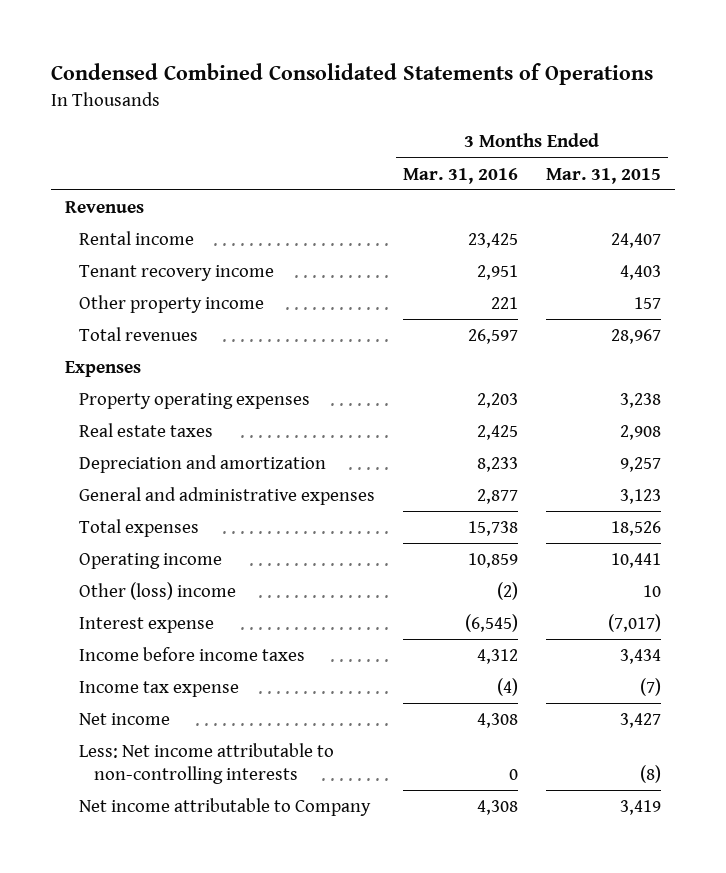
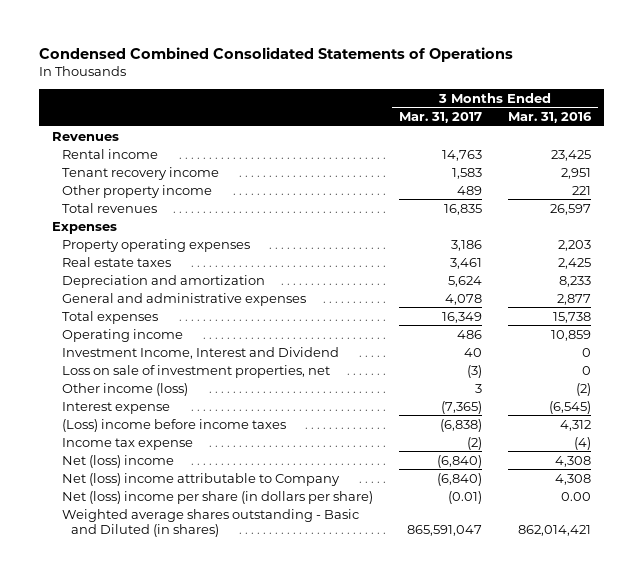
- | 3 Months Ended Mar. 31, 2016 | 3 Months Ended Mar. 31, 2015
+ | 3 Months Ended Mar. 31, 2017 | 3 Months Ended Mar. 31, 2016
- Other (loss) income | (2) | 10
+ Investment Income, Interest and Dividend | 40 | 0
+ Loss on sale of investment properties, net | (3) | 0
+ Other income (loss) | 3 | (2)
- Income before income taxes | 4,312 | 3,434
+ (Loss) income before income taxes | (6,838) | 4,312
- Net income | 4,308 | 3,427
- Less: Net income attributable to non-controlling interests | 0 | (8)
- Net income attributable to Company | 4,308 | 3,419
+ Net (loss) income | (6,840) | 4,308
+ Net (loss) income attributable to Company | (6,840) | 4,308
+ Net (loss) income per share (in dollars per share) | (0.01) | 0.00
+ Weighted average shares outstanding - Basic and Diluted (in shares) | 865,591,047 | 862,014,421

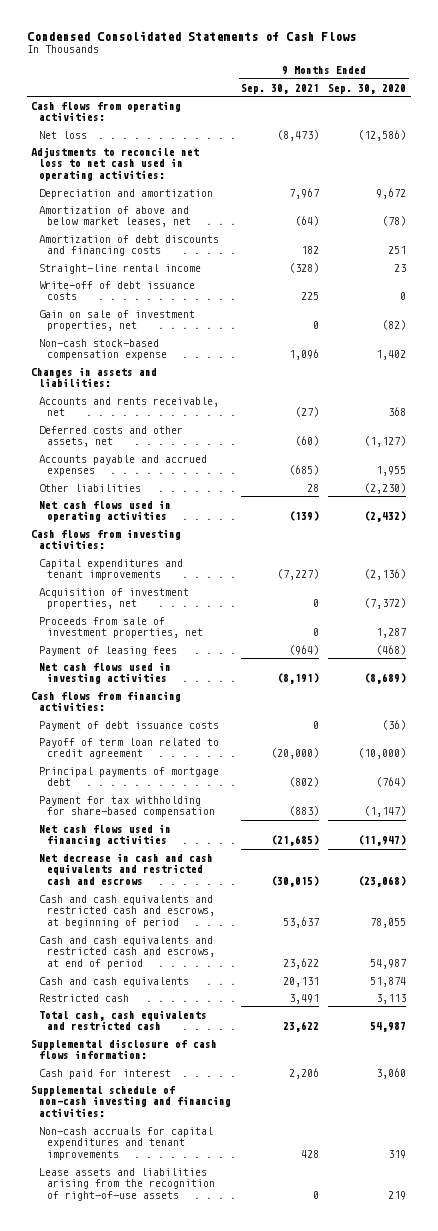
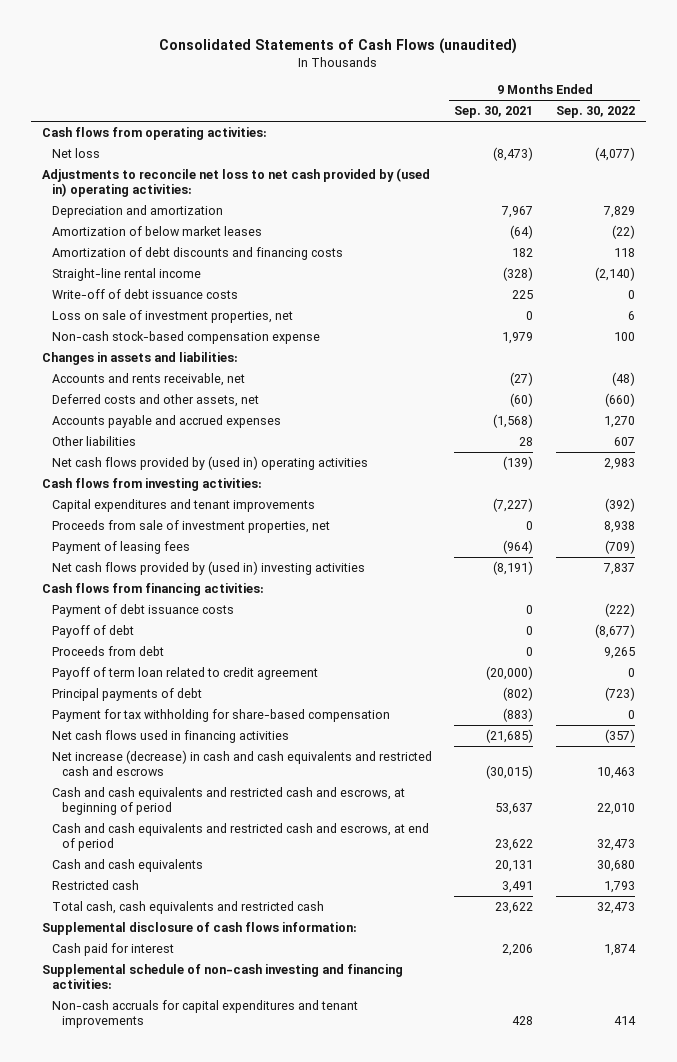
- Condensed Consolidated Statements of Cash Flows
+ Consolidated Statements of Cash Flows (unaudited)
- | 9 Months Ended Sep. 30, 2021 | 9 Months Ended Sep. 30, 2020
+ | 9 Months Ended Sep. 30, 2021 | 9 Months Ended Sep. 30, 2022
- Adjustments to reconcile net loss to net cash used in operating activities:
+ Adjustments to reconcile net loss to net cash provided by (used in) operating activities:
- Amortization of above and below market leases, net | (64) | (78)
+ Amortization of below market leases | (64) | (22)
- Gain on sale of investment properties, net | 0 | (82)
- Non-cash stock-based compensation expense | 1,096 | 1,402
+ Loss on sale of investment properties, net | 0 | 6
+ Non-cash stock-based compensation expense | 1,979 | 100
- Accounts payable and accrued expenses | (685) | 1,955
+ Accounts payable and accrued expenses | (1,568) | 1,270
- Net cash flows used in operating activities | (139) | (2,432)
+ Net cash flows provided by (used in) operating activities | (139) | 2,983
- Acquisition of investment properties, net | 0 | (7,372)
- Net cash flows used in investing activities | (8,191) | (8,689)
+ Net cash flows provided by (used in) investing activities | (8,191) | 7,837
+ Payoff of debt | 0 | (8,677)
+ Proceeds from debt | 0 | 9,265
- Principal payments of mortgage debt | (802) | (764)
+ Principal payments of debt | (802) | (723)
- Net decrease in cash and cash equivalents and restricted cash and escrows | (30,015) | (23,068)
+ Net increase (decrease) in cash and cash equivalents and restricted cash and escrows | (30,015) | 10,463
- Lease assets and liabilities arising from the recognition of right-of-use assets | 0 | 219

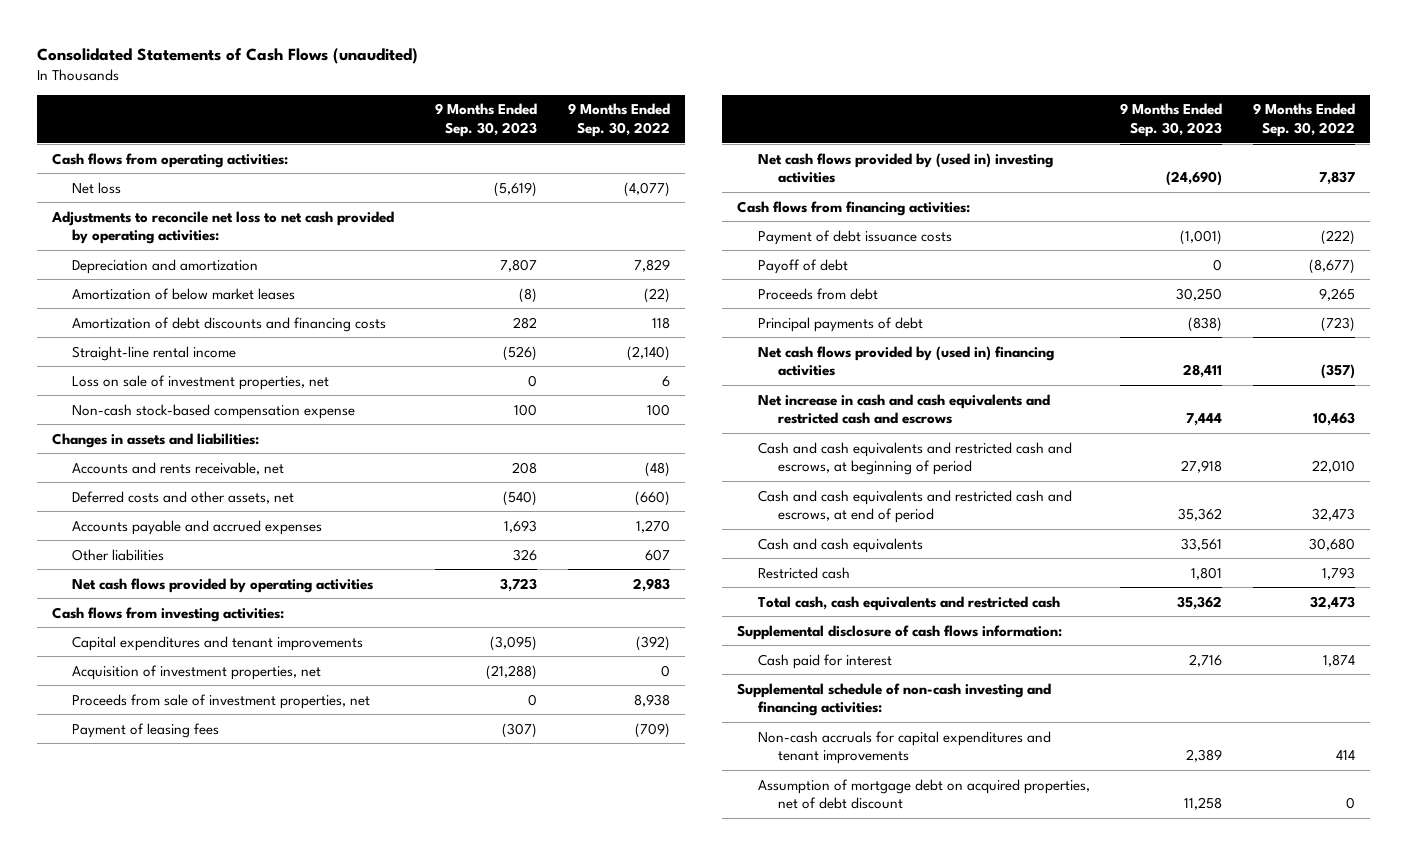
- | 9 Months Ended Sep. 30, 2021 | 9 Months Ended Sep. 30, 2022
+ | 9 Months Ended Sep. 30, 2023 | 9 Months Ended Sep. 30, 2022
- Adjustments to reconcile net loss to net cash provided by (used in) operating activities:
+ Adjustments to reconcile net loss to net cash provided by operating activities:
- Write-off of debt issuance costs | 225 | 0
- Net cash flows provided by (used in) operating activities | (139) | 2,983
+ Net cash flows provided by operating activities | 3,723 | 2,983
+ Acquisition of investment properties, net | (21,288) | 0
- Payoff of term loan related to credit agreement | (20,000) | 0
- Payment for tax withholding for share-based compensation | (883) | 0
- Net cash flows used in financing activities | (21,685) | (357)
- Net increase (decrease) in cash and cash equivalents and restricted cash and escrows | (30,015) | 10,463
+ Net cash flows provided by (used in) financing activities | 28,411 | (357)
+ Net increase in cash and cash equivalents and restricted cash and escrows | 7,444 | 10,463
+ Assumption of mortgage debt on acquired properties, net of debt discount | 11,258 | 0

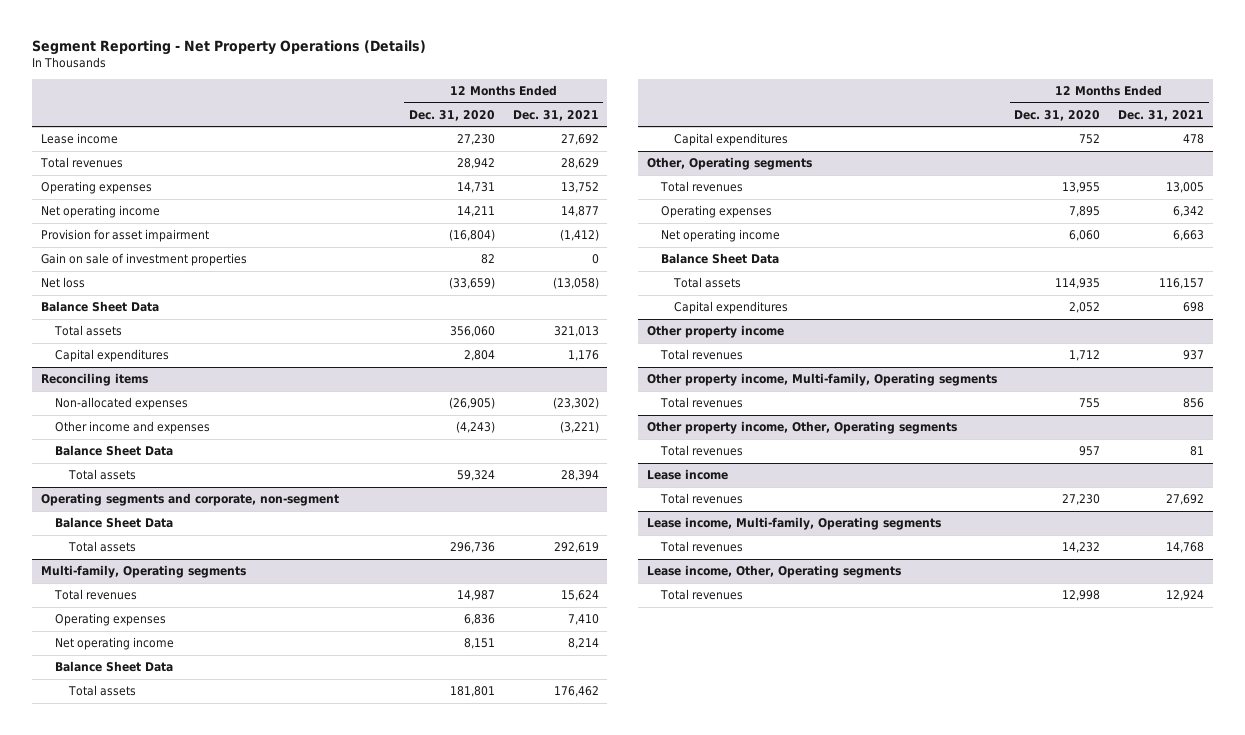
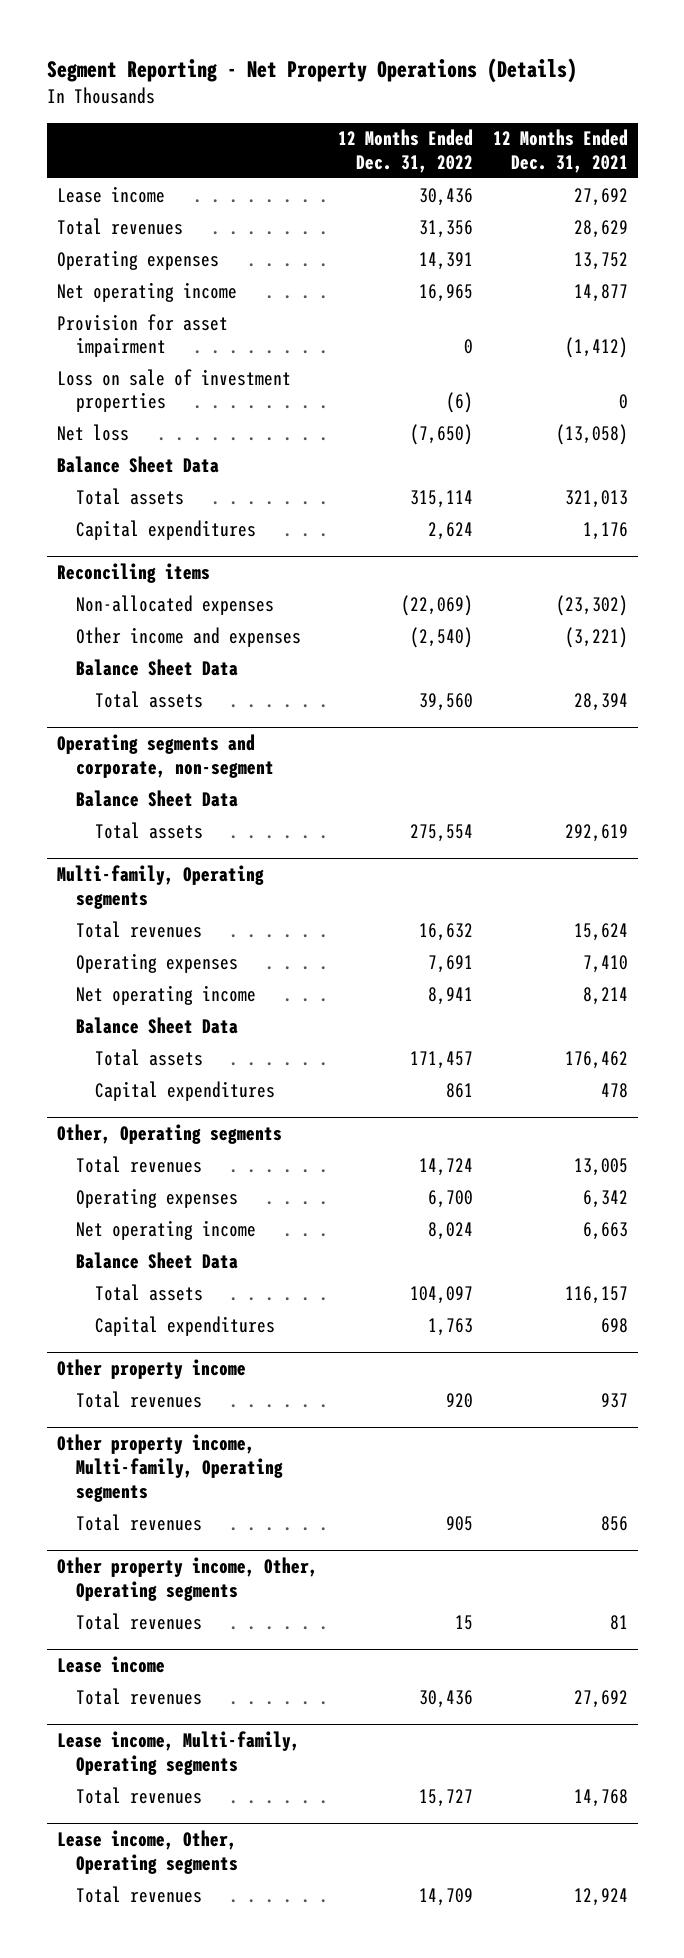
- | 12 Months Ended Dec. 31, 2020 | 12 Months Ended Dec. 31, 2021
+ | 12 Months Ended Dec. 31, 2022 | 12 Months Ended Dec. 31, 2021
- Gain on sale of investment properties | 82 | 0
+ Loss on sale of investment properties | (6) | 0

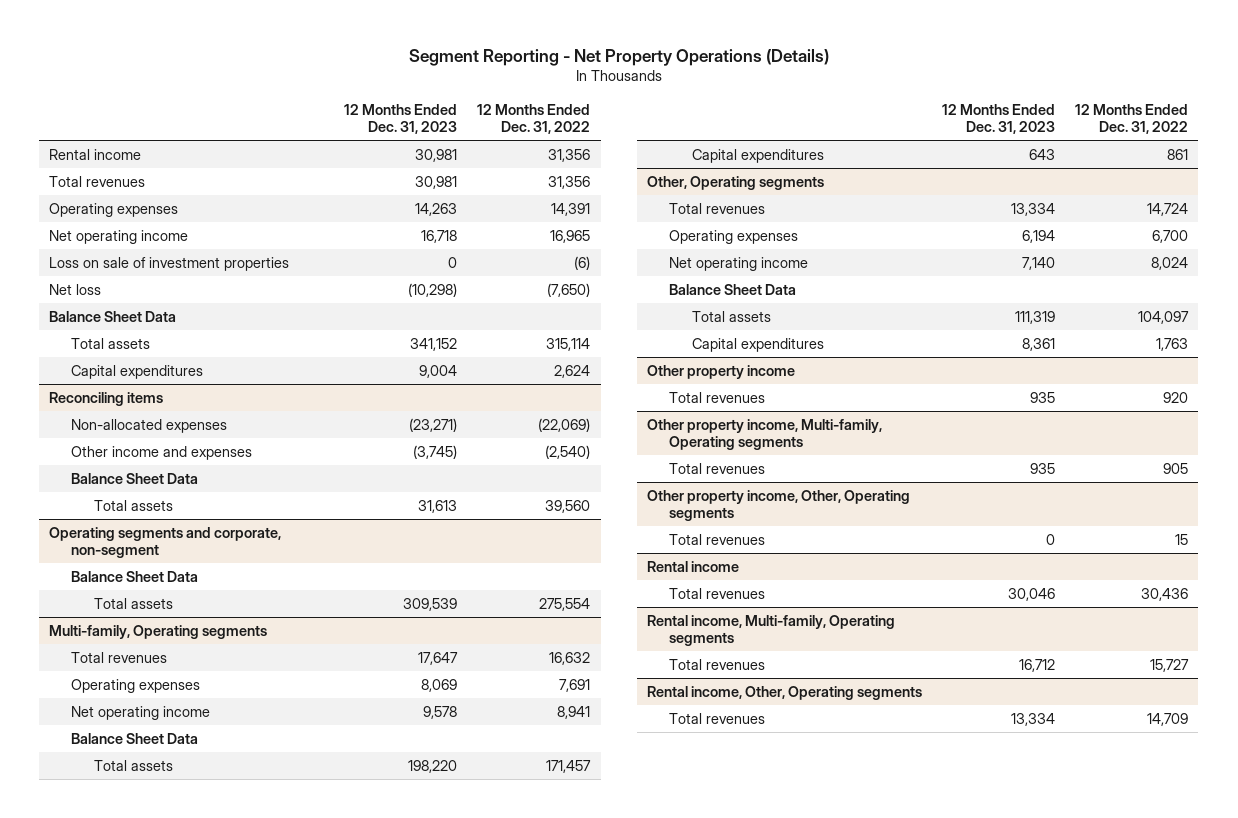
- | 12 Months Ended Dec. 31, 2022 | 12 Months Ended Dec. 31, 2021
+ | 12 Months Ended Dec. 31, 2023 | 12 Months Ended Dec. 31, 2022
- Lease income | 30,436 | 27,692
+ Rental income | 30,981 | 31,356
- Provision for asset impairment | 0 | (1,412)
- Lease income
+ Rental income
- Lease income, Multi-family, Operating segments
+ Rental income, Multi-family, Operating segments
- Lease income, Other, Operating segments
+ Rental income, Other, Operating segments

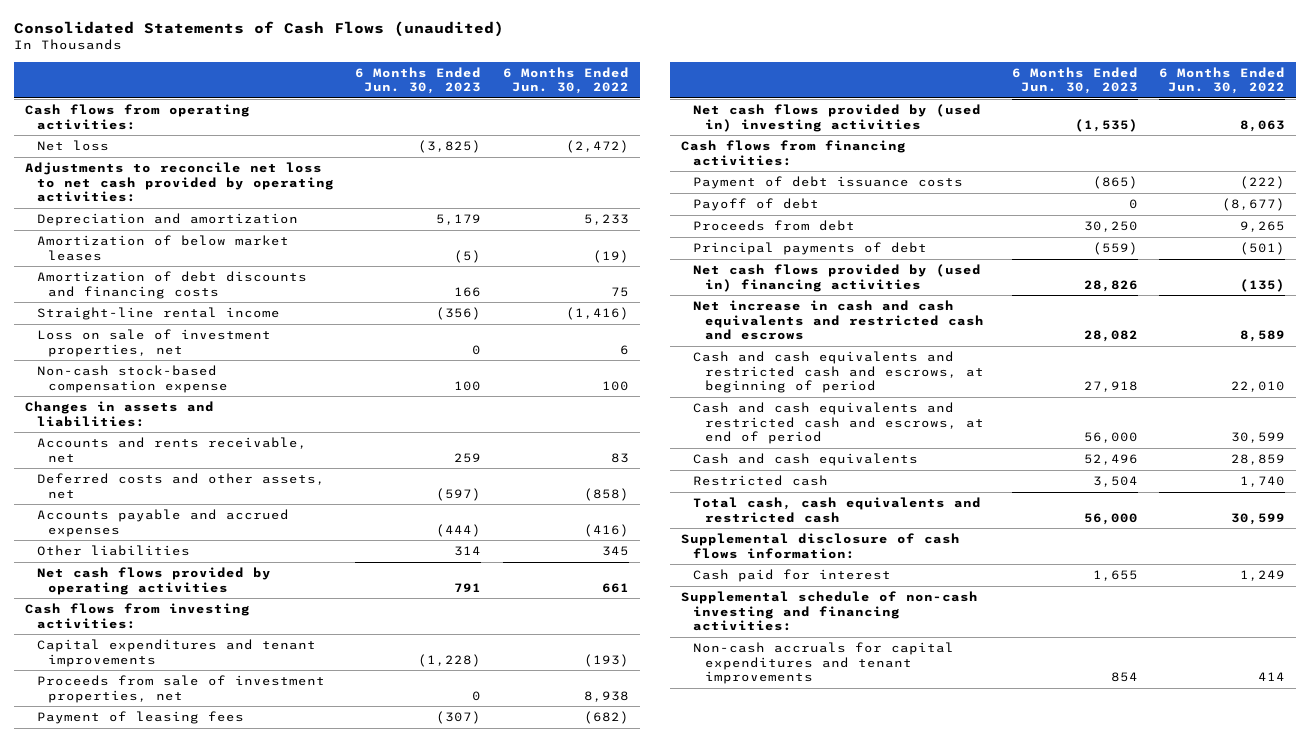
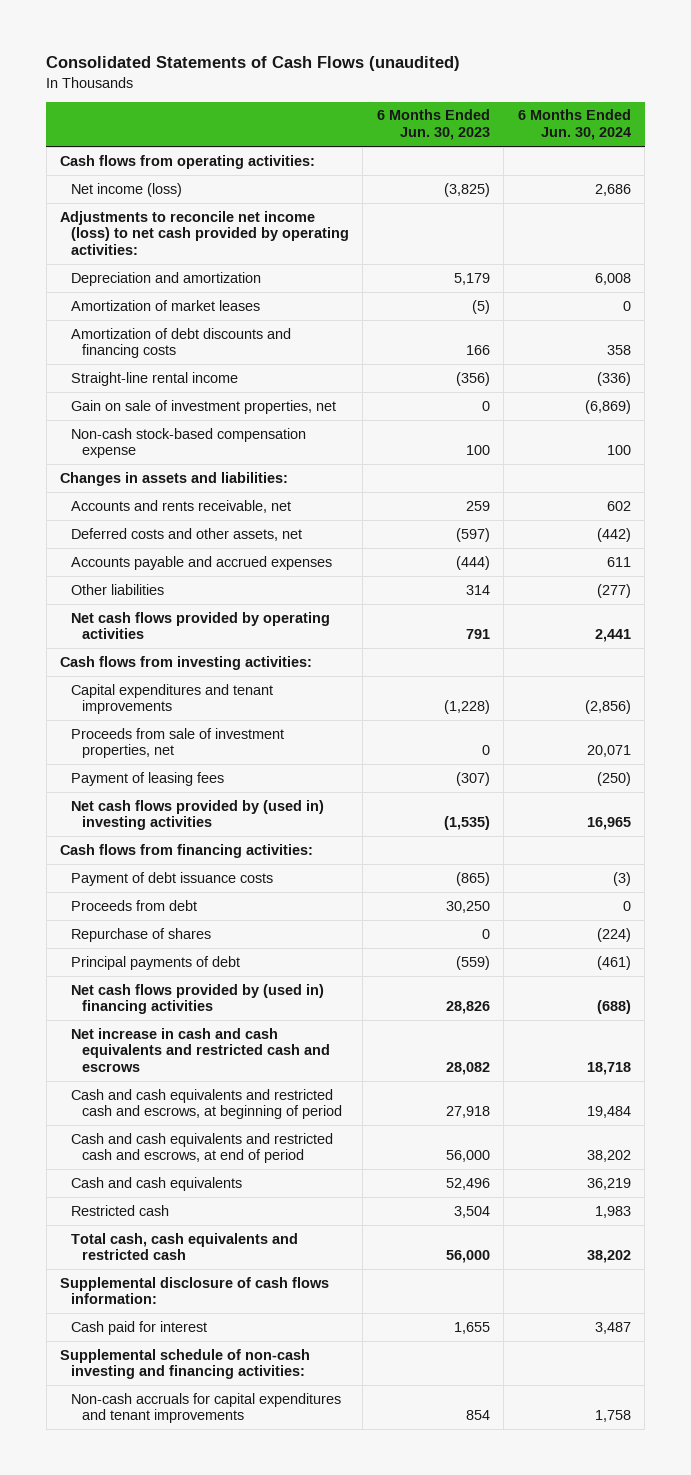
- | 6 Months Ended Jun. 30, 2023 | 6 Months Ended Jun. 30, 2022
+ | 6 Months Ended Jun. 30, 2023 | 6 Months Ended Jun. 30, 2024
- Net loss | (3,825) | (2,472)
- Adjustments to reconcile net loss to net cash provided by operating activities:
+ Net income (loss) | (3,825) | 2,686
+ Adjustments to reconcile net income (loss) to net cash provided by operating activities:
- Amortization of below market leases | (5) | (19)
+ Amortization of market leases | (5) | 0
- Loss on sale of investment properties, net | 0 | 6
+ Gain on sale of investment properties, net | 0 | (6,869)
- Payoff of debt | 0 | (8,677)
+ Repurchase of shares | 0 | (224)

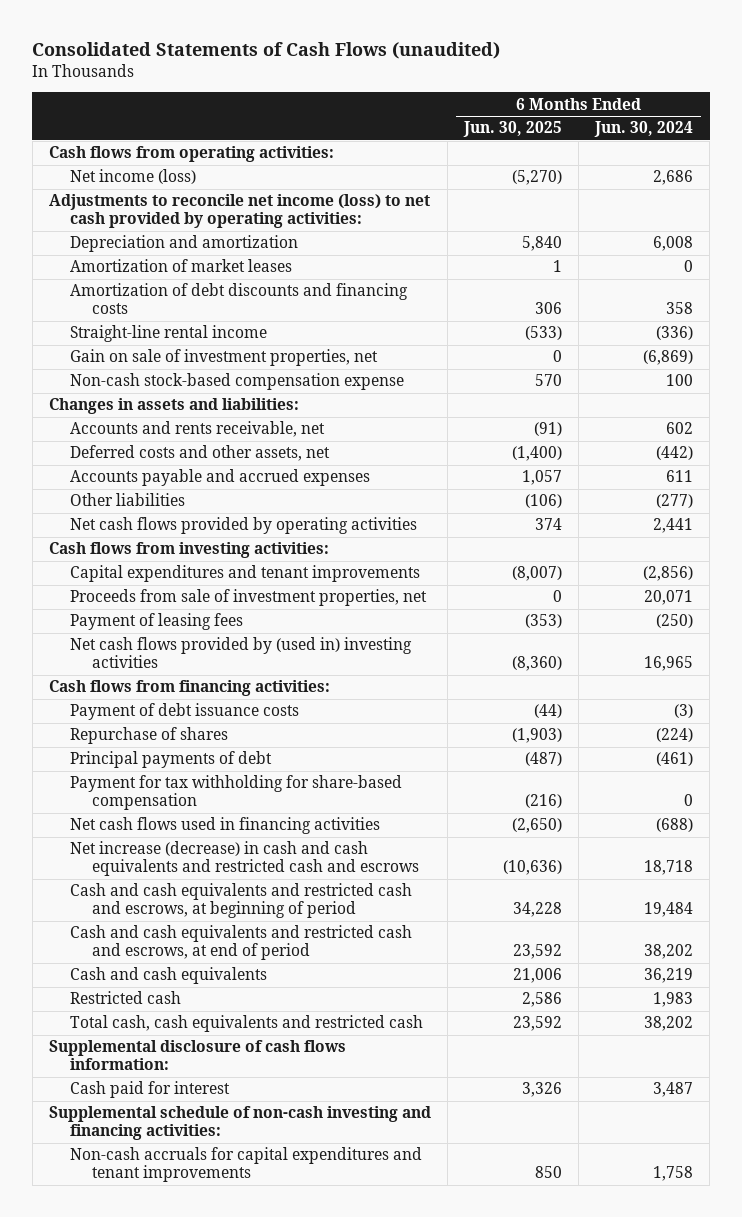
- | 6 Months Ended Jun. 30, 2023 | 6 Months Ended Jun. 30, 2024
+ | 6 Months Ended Jun. 30, 2025 | 6 Months Ended Jun. 30, 2024
- Proceeds from debt | 30,250 | 0
- Net cash flows provided by (used in) financing activities | 28,826 | (688)
- Net increase in cash and cash equivalents and restricted cash and escrows | 28,082 | 18,718
+ Payment for tax withholding for share-based compensation | (216) | 0
+ Net cash flows used in financing activities | (2,650) | (688)
+ Net increase (decrease) in cash and cash equivalents and restricted cash and escrows | (10,636) | 18,718

